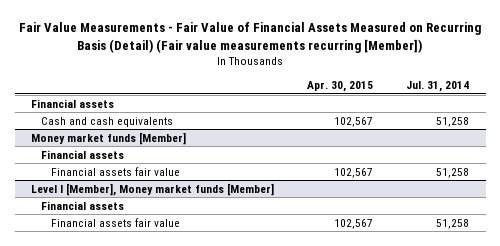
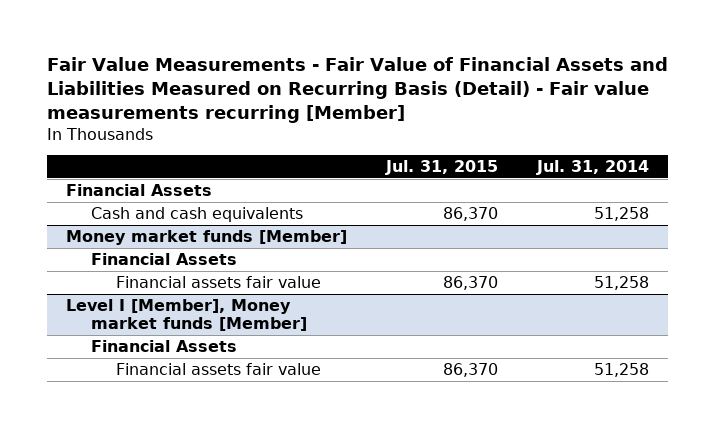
- Fair Value Measurements - Fair Value of Financial Assets Measured on Recurring Basis (Detail) (Fair value measurements recurring [Member])
+ Fair Value Measurements - Fair Value of Financial Assets and Liabilities Measured on Recurring Basis (Detail) - Fair value measurements recurring [Member]
- | Apr. 30, 2015 | Jul. 31, 2014
+ | Jul. 31, 2015 | Jul. 31, 2014
- Financial assets
+ Financial Assets
@ Money market funds [Member]
- Financial assets
+ Financial Assets
@ Level I [Member], Money market funds [Member]
- Financial assets
+ Financial Assets

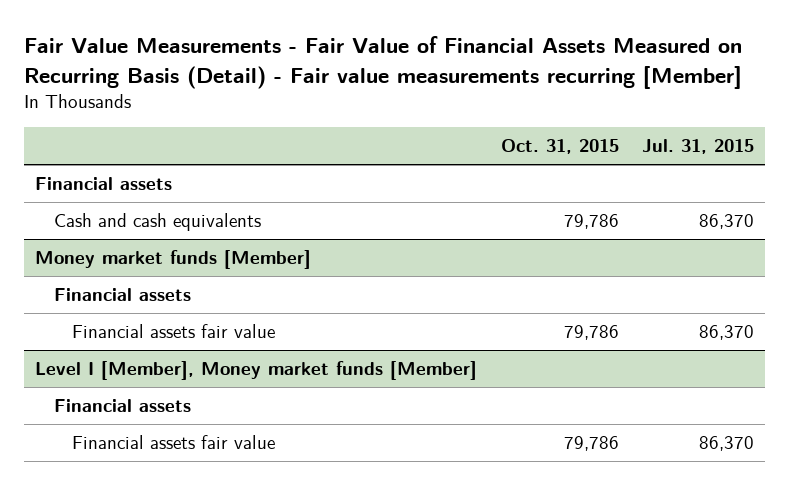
- Fair Value Measurements - Fair Value of Financial Assets and Liabilities Measured on Recurring Basis (Detail) - Fair value measurements recurring [Member]
+ Fair Value Measurements - Fair Value of Financial Assets Measured on Recurring Basis (Detail) - Fair value measurements recurring [Member]
- | Jul. 31, 2015 | Jul. 31, 2014
+ | Oct. 31, 2015 | Jul. 31, 2015
- Financial Assets
+ Financial assets
@ Money market funds [Member]
- Financial Assets
+ Financial assets
@ Level I [Member], Money market funds [Member]
- Financial Assets
+ Financial assets

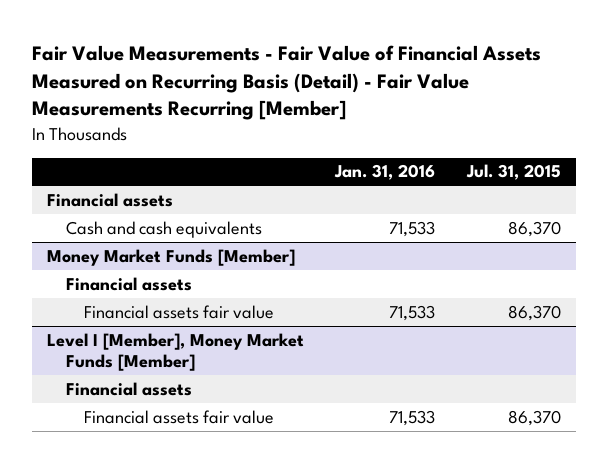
- Fair Value Measurements - Fair Value of Financial Assets Measured on Recurring Basis (Detail) - Fair value measurements recurring [Member]
+ Fair Value Measurements - Fair Value of Financial Assets Measured on Recurring Basis (Detail) - Fair Value Measurements Recurring [Member]
- | Oct. 31, 2015 | Jul. 31, 2015
+ | Jan. 31, 2016 | Jul. 31, 2015
- Money market funds [Member]
+ Money Market Funds [Member]
- Level I [Member], Money market funds [Member]
+ Level I [Member], Money Market Funds [Member]

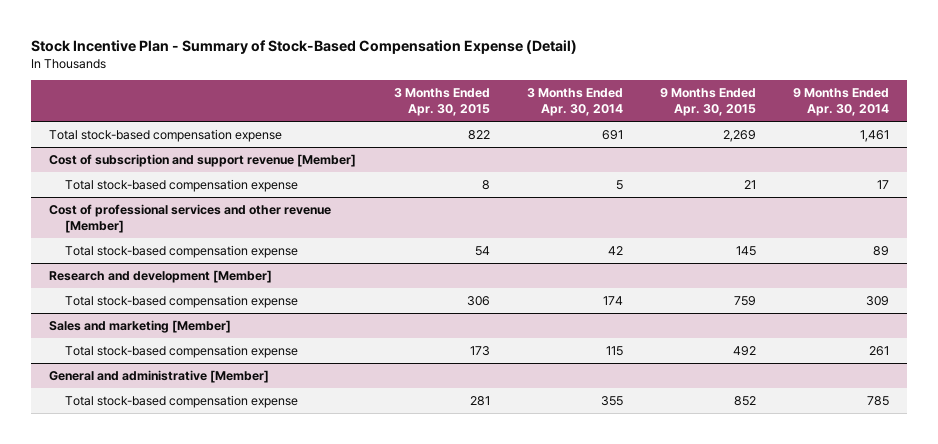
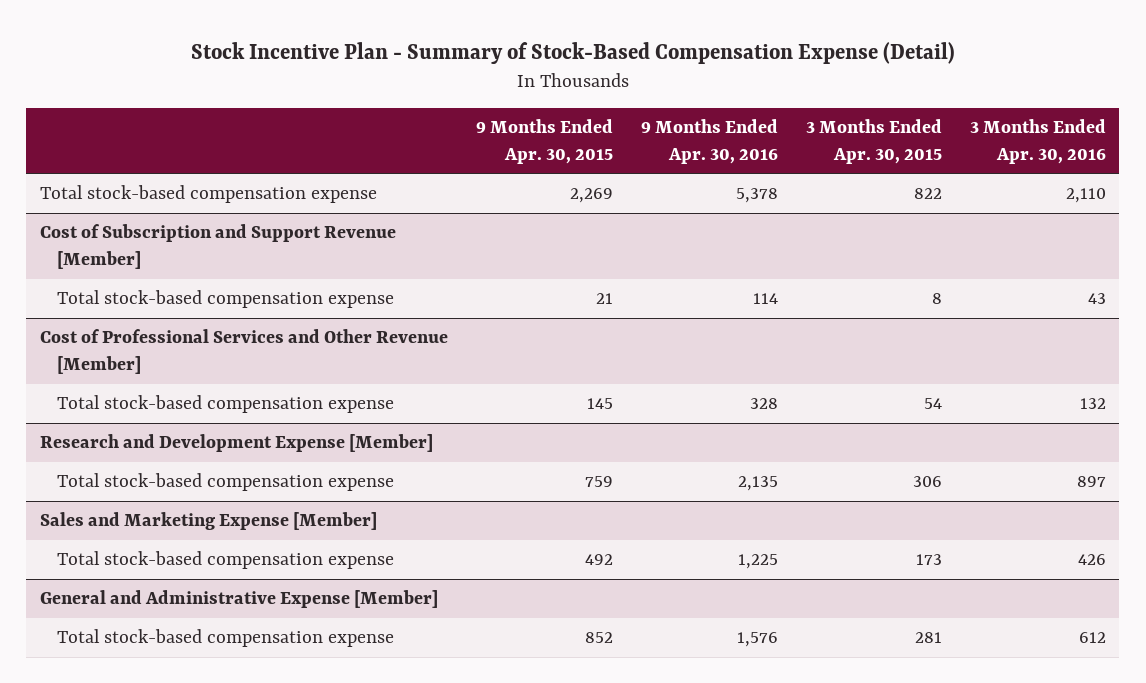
- | 3 Months Ended Apr. 30, 2015 | 3 Months Ended Apr. 30, 2014 | 9 Months Ended Apr. 30, 2015 | 9 Months Ended Apr. 30, 2014
+ | 9 Months Ended Apr. 30, 2015 | 9 Months Ended Apr. 30, 2016 | 3 Months Ended Apr. 30, 2015 | 3 Months Ended Apr. 30, 2016
- Cost of subscription and support revenue [Member]
+ Cost of Subscription and Support Revenue [Member]
- Cost of professional services and other revenue [Member]
+ Cost of Professional Services and Other Revenue [Member]
- Research and development [Member]
+ Research and Development Expense [Member]
- Sales and marketing [Member]
+ Sales and Marketing Expense [Member]
- General and administrative [Member]
+ General and Administrative Expense [Member]

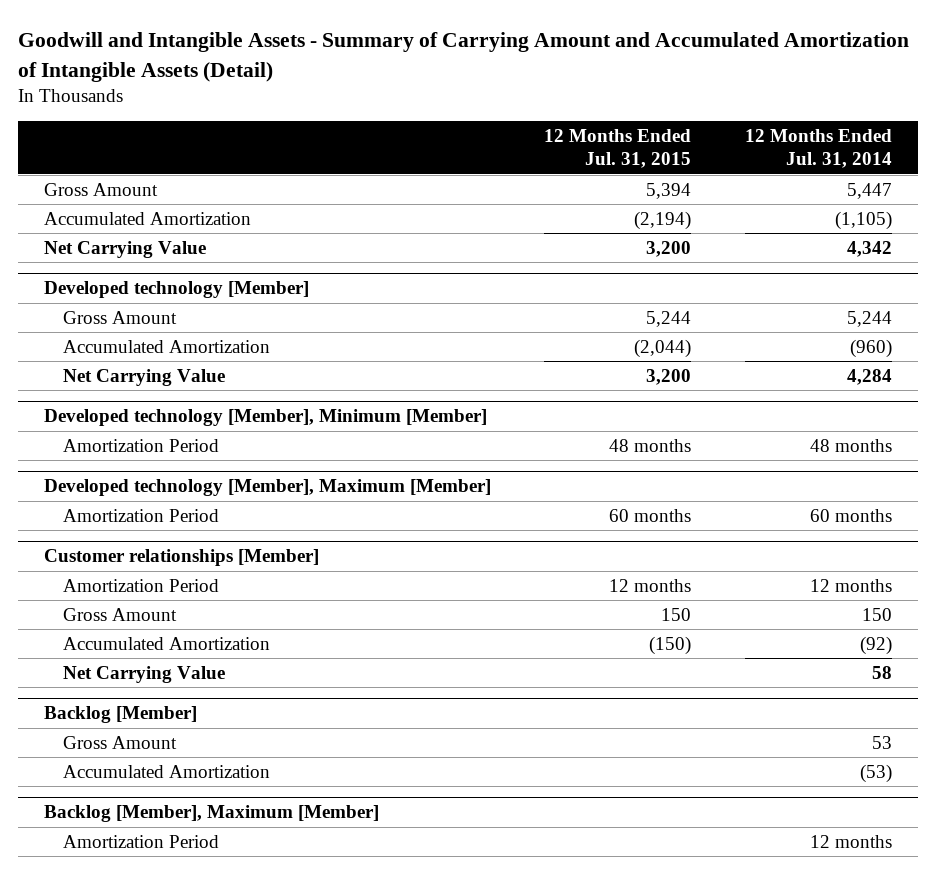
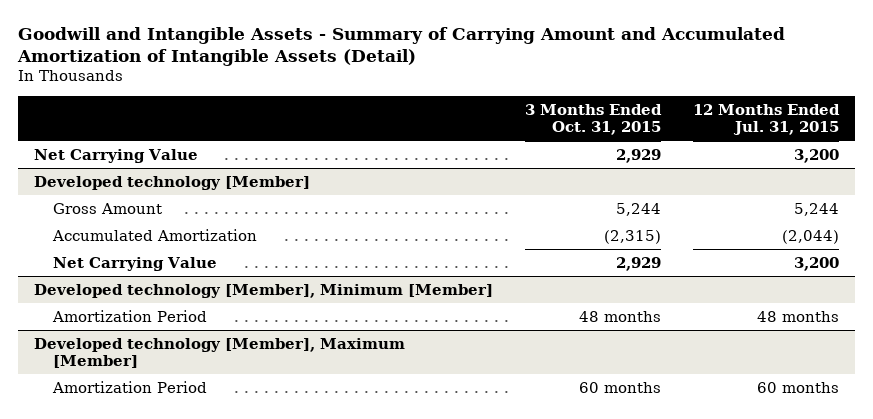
- | 12 Months Ended Jul. 31, 2015 | 12 Months Ended Jul. 31, 2014
+ | 3 Months Ended Oct. 31, 2015 | 12 Months Ended Jul. 31, 2015
- Gross Amount | 5,394 | 5,447
- Accumulated Amortization | (2,194) | (1,105)
- Customer relationships [Member]
- Amortization Period | 12 months | 12 months
- Gross Amount | 150 | 150
- Accumulated Amortization | (150) | (92)
- Net Carrying Value | | 58
- Backlog [Member]
- Gross Amount | | 53
- Accumulated Amortization | | (53)
- Backlog [Member], Maximum [Member]
- Amortization Period | | 12 months

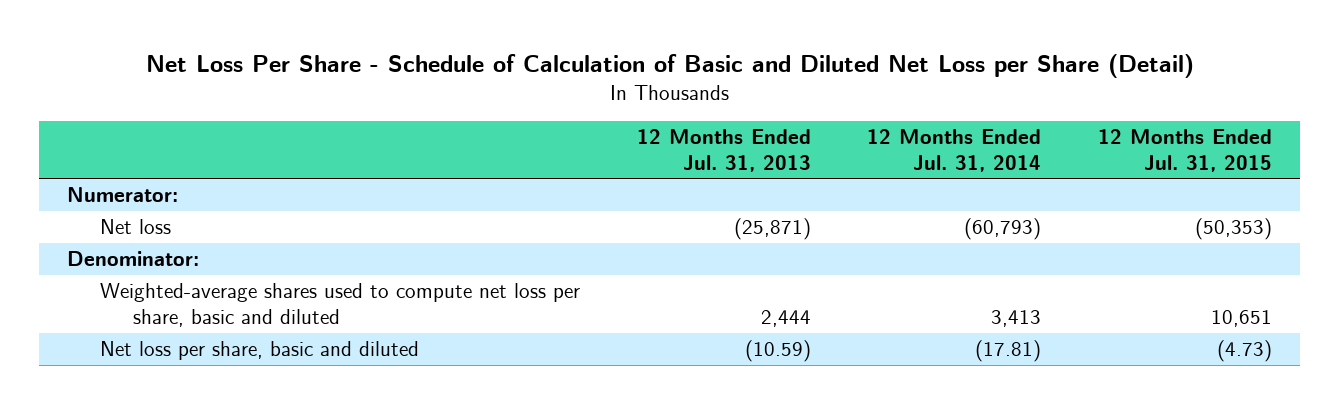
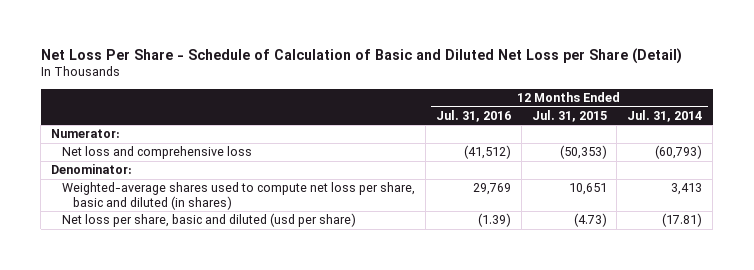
- | 12 Months Ended Jul. 31, 2013 | 12 Months Ended Jul. 31, 2014 | 12 Months Ended Jul. 31, 2015
+ | 12 Months Ended Jul. 31, 2016 | 12 Months Ended Jul. 31, 2015 | 12 Months Ended Jul. 31, 2014
- Net loss | (25,871) | (60,793) | (50,353)
+ Net loss and comprehensive loss | (41,512) | (50,353) | (60,793)
- Weighted-average shares used to compute net loss per share, basic and diluted | 2,444 | 3,413 | 10,651
- Net loss per share, basic and diluted | (10.59) | (17.81) | (4.73)
+ Weighted-average shares used to compute net loss per share, basic and diluted (in shares) | 29,769 | 10,651 | 3,413
+ Net loss per share, basic and diluted (usd per share) | (1.39) | (4.73) | (17.81)

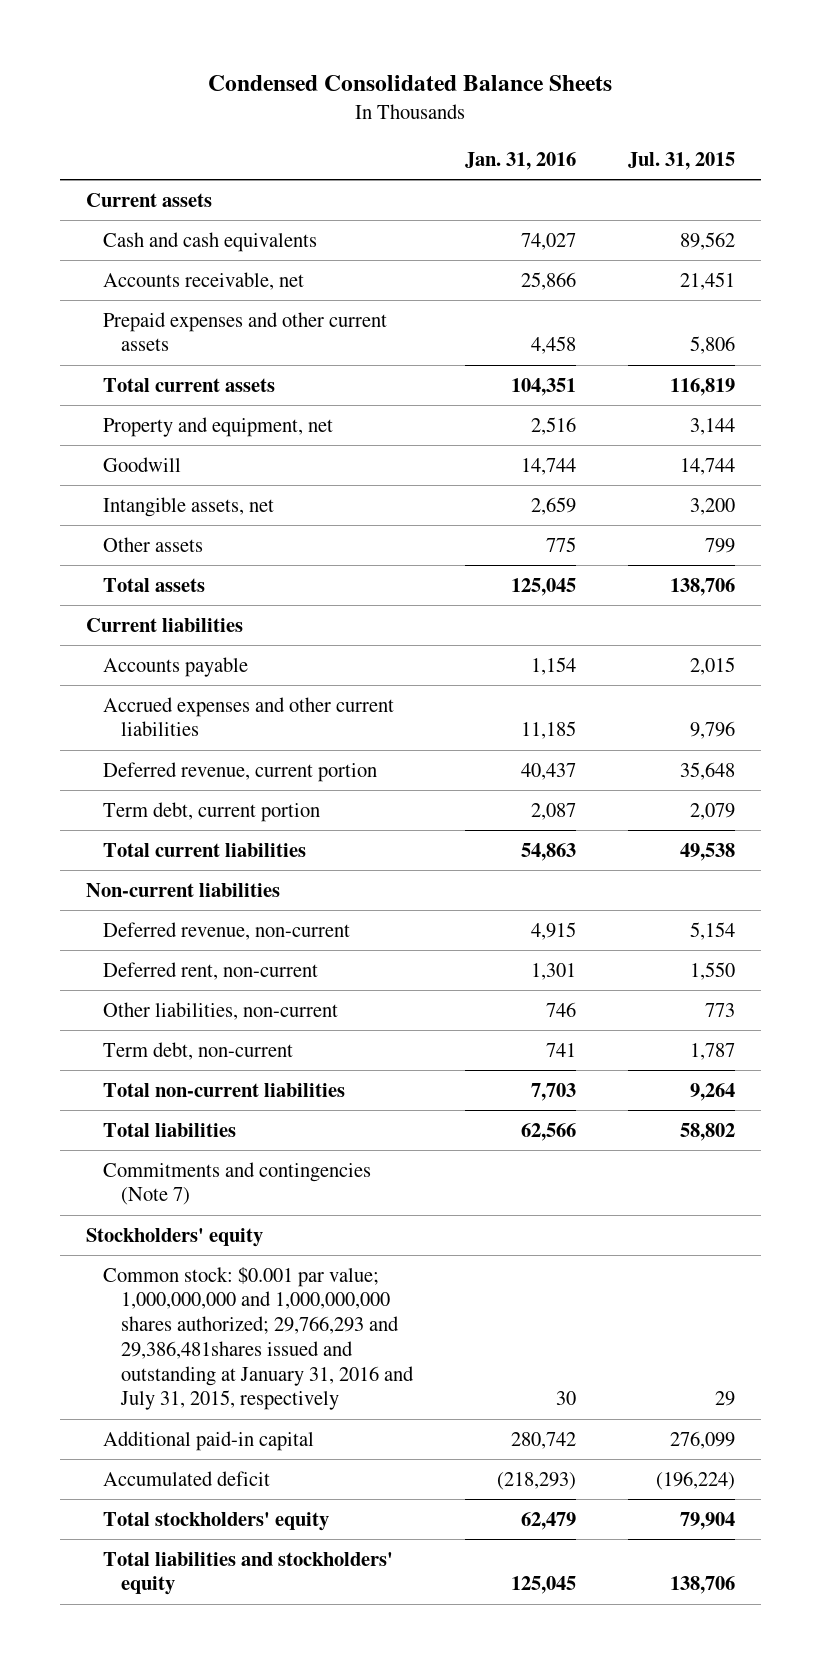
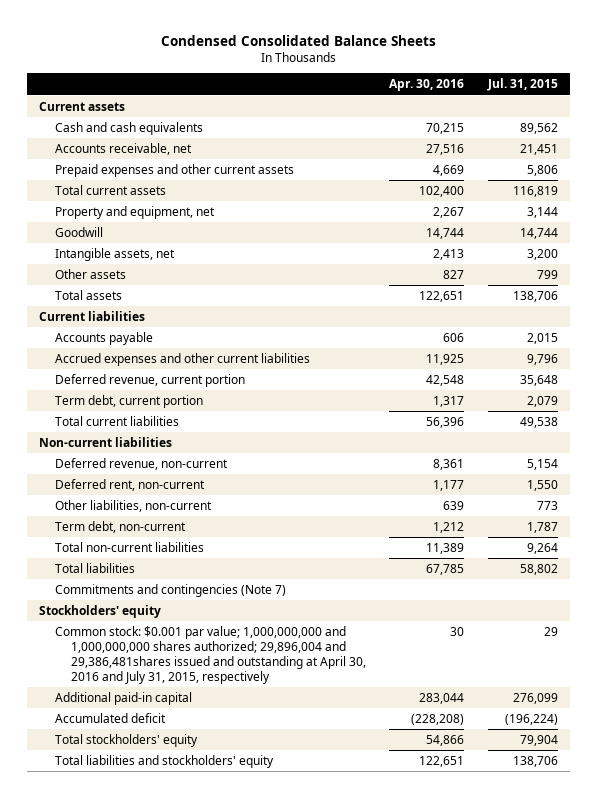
- | Jan. 31, 2016 | Jul. 31, 2015
+ | Apr. 30, 2016 | Jul. 31, 2015
- Common stock: $0.001 par value; 1,000,000,000 and 1,000,000,000 shares authorized; 29,766,293 and 29,386,481shares issued and outstanding at January 31, 2016 and July 31, 2015, respectively | 30 | 29
+ Common stock: $0.001 par value; 1,000,000,000 and 1,000,000,000 shares authorized; 29,896,004 and 29,386,481shares issued and outstanding at April 30, 2016 and July 31, 2015, respectively | 30 | 29

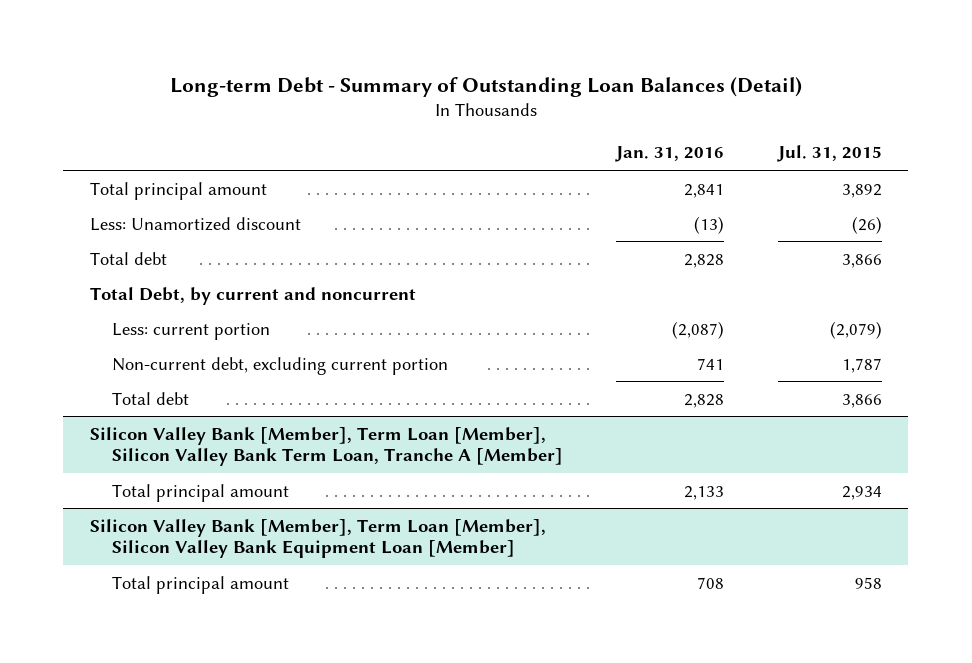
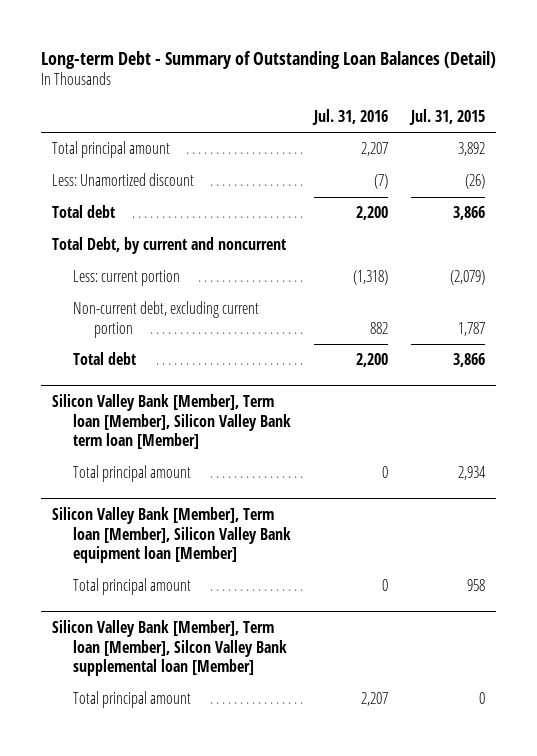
- | Jan. 31, 2016 | Jul. 31, 2015
+ | Jul. 31, 2016 | Jul. 31, 2015
- Silicon Valley Bank [Member], Term Loan [Member], Silicon Valley Bank Term Loan, Tranche A [Member]
+ Silicon Valley Bank [Member], Term loan [Member], Silicon Valley Bank term loan [Member]
- Silicon Valley Bank [Member], Term Loan [Member], Silicon Valley Bank Equipment Loan [Member]
+ Silicon Valley Bank [Member], Term loan [Member], Silicon Valley Bank equipment loan [Member]
+ Silicon Valley Bank [Member], Term loan [Member], Silcon Valley Bank supplemental loan [Member]
+ Total principal amount | 2,207 | 0

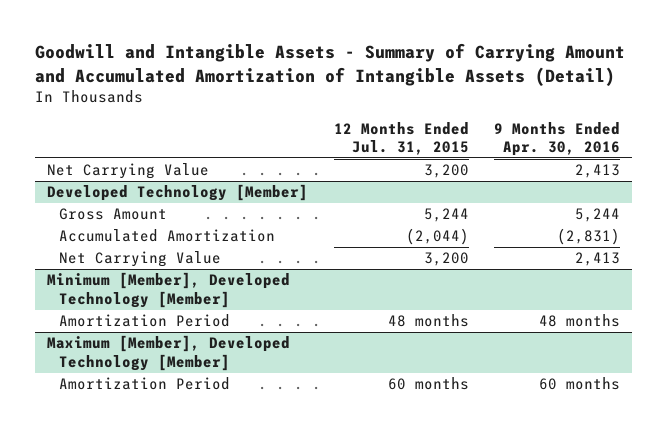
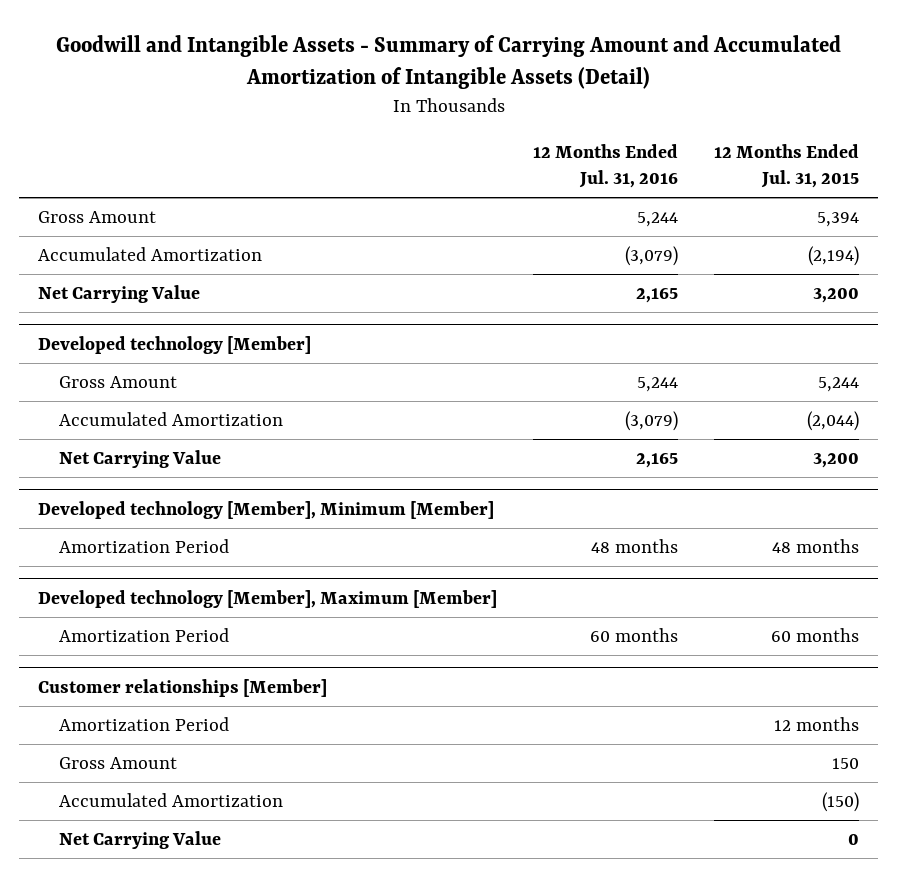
- | 12 Months Ended Jul. 31, 2015 | 9 Months Ended Apr. 30, 2016
+ | 12 Months Ended Jul. 31, 2016 | 12 Months Ended Jul. 31, 2015
+ Gross Amount | 5,244 | 5,394
+ Accumulated Amortization | (3,079) | (2,194)
- Developed Technology [Member]
+ Developed technology [Member]
- Minimum [Member], Developed Technology [Member]
+ Developed technology [Member], Minimum [Member]
- Maximum [Member], Developed Technology [Member]
+ Developed technology [Member], Maximum [Member]
+ Customer relationships [Member]
+ Amortization Period | | 12 months
+ Gross Amount | | 150
+ Accumulated Amortization | | (150)
+ Net Carrying Value | | 0

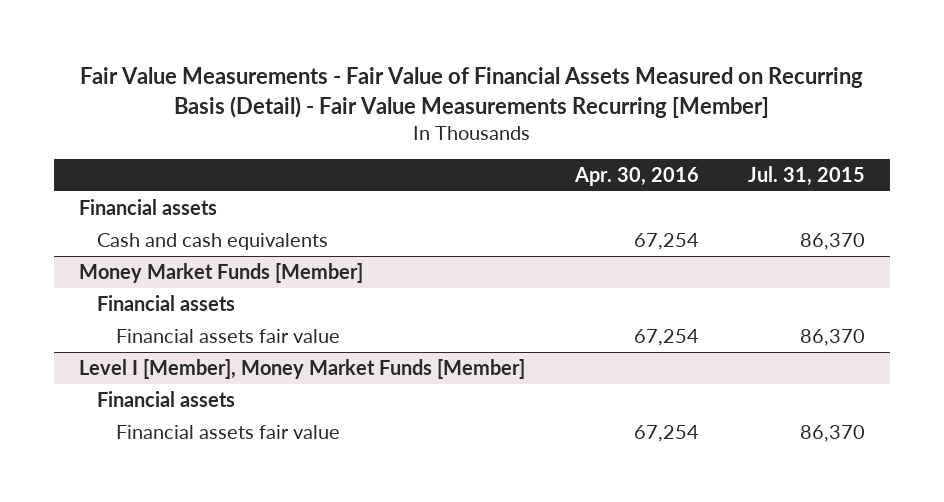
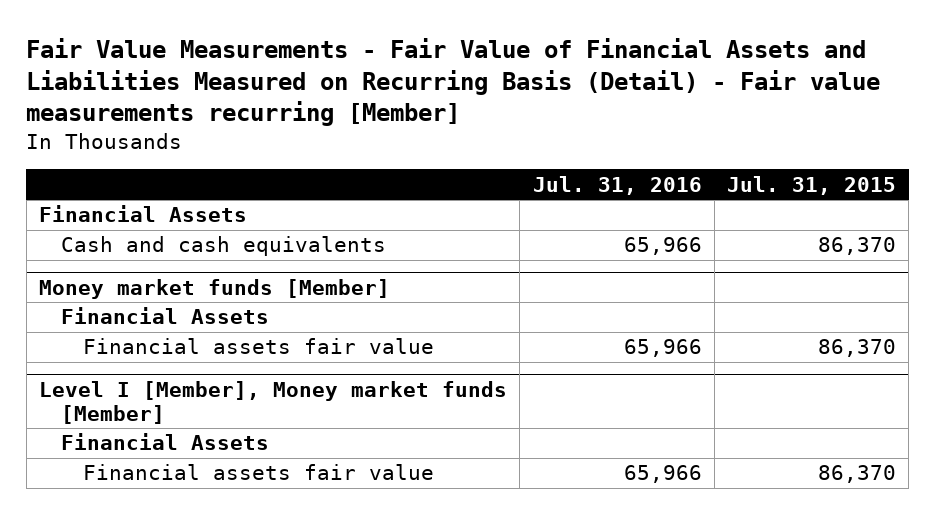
- Fair Value Measurements - Fair Value of Financial Assets Measured on Recurring Basis (Detail) - Fair Value Measurements Recurring [Member]
+ Fair Value Measurements - Fair Value of Financial Assets and Liabilities Measured on Recurring Basis (Detail) - Fair value measurements recurring [Member]
- | Apr. 30, 2016 | Jul. 31, 2015
+ | Jul. 31, 2016 | Jul. 31, 2015
- Financial assets
+ Financial Assets
- Money Market Funds [Member]
- Financial assets
+ Money market funds [Member]
+ Financial Assets
- Level I [Member], Money Market Funds [Member]
- Financial assets
+ Level I [Member], Money market funds [Member]
+ Financial Assets

